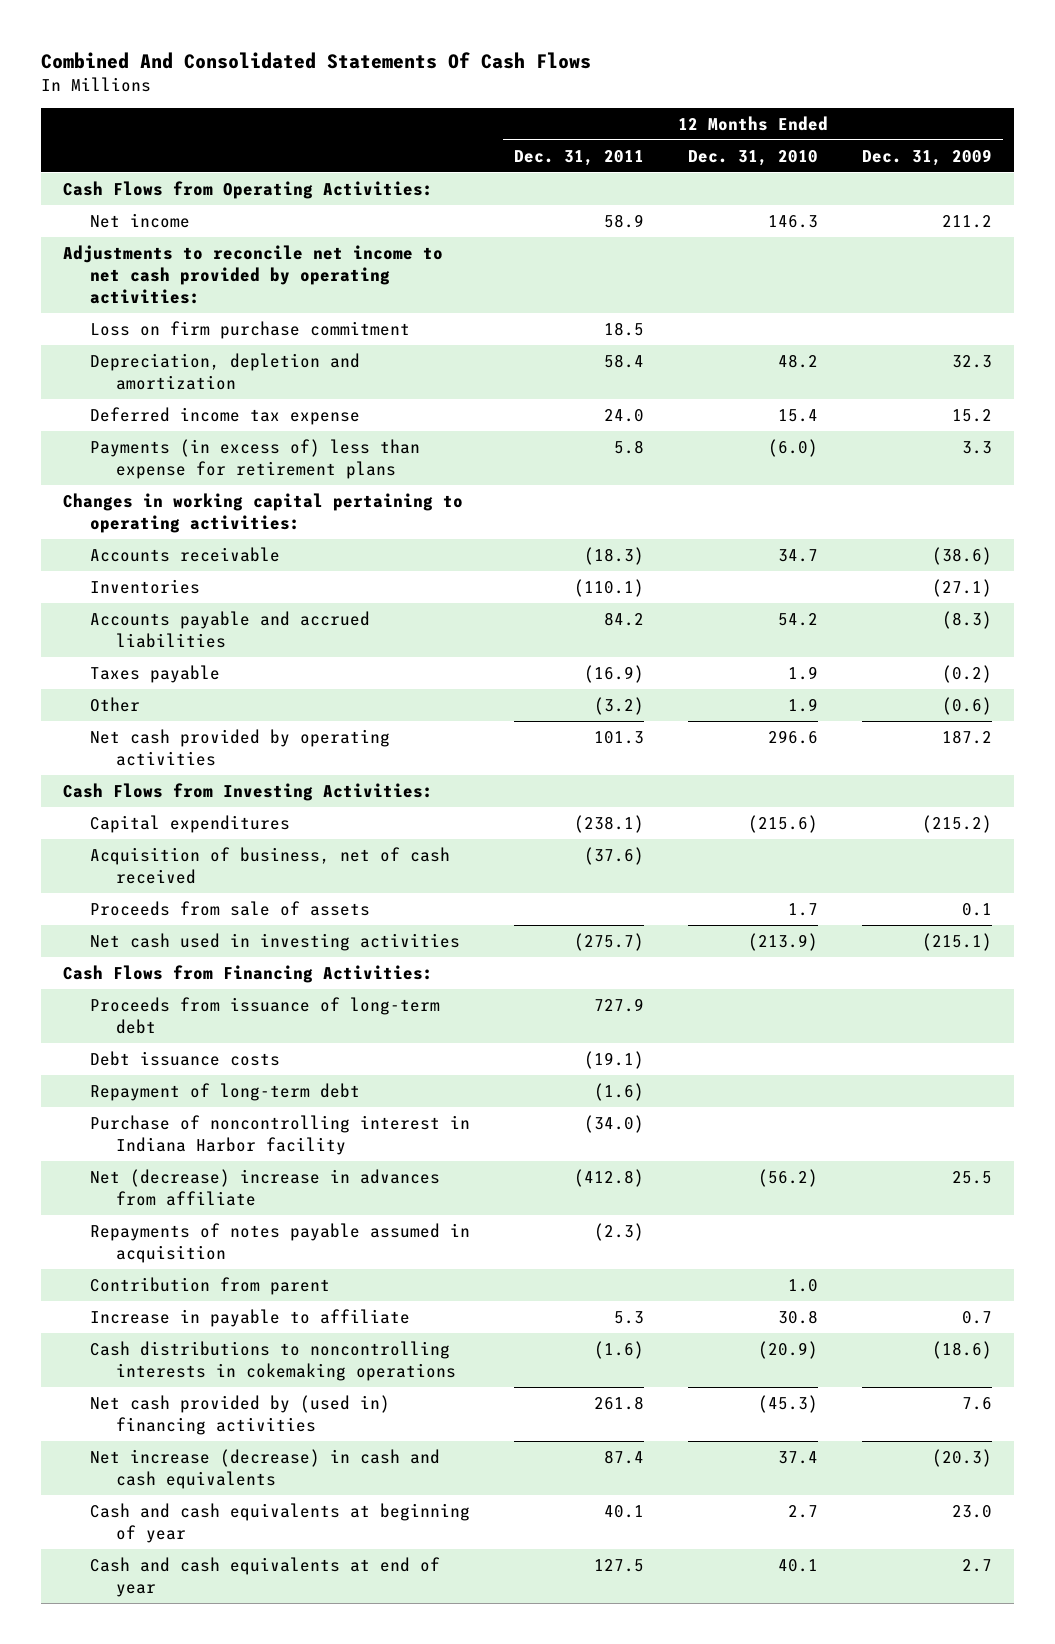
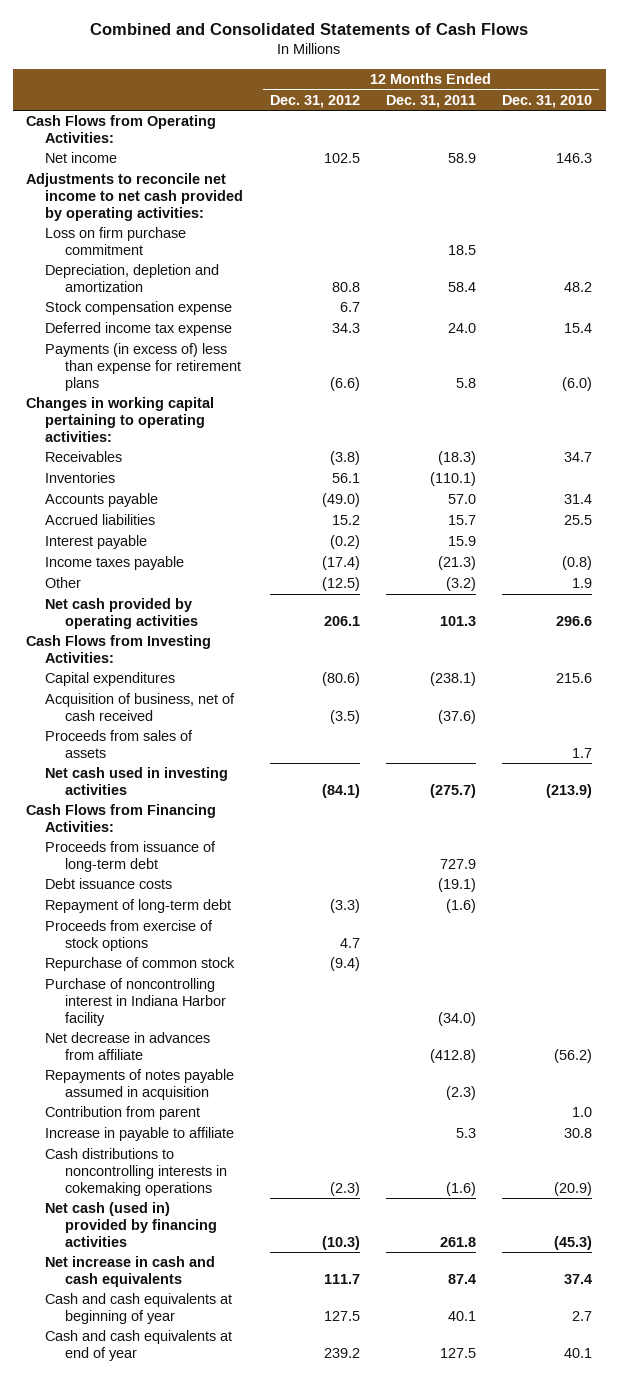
- Combined And Consolidated Statements Of Cash Flows
+ Combined and Consolidated Statements of Cash Flows
- | 12 Months Ended Dec. 31, 2011 | 12 Months Ended Dec. 31, 2010 | 12 Months Ended Dec. 31, 2009
+ | 12 Months Ended Dec. 31, 2012 | 12 Months Ended Dec. 31, 2011 | 12 Months Ended Dec. 31, 2010
+ Stock compensation expense | 6.7 | |
- Accounts receivable | (18.3) | 34.7 | (38.6)
+ Receivables | (3.8) | (18.3) | 34.7
- Accounts payable and accrued liabilities | 84.2 | 54.2 | (8.3)
- Taxes payable | (16.9) | 1.9 | (0.2)
+ Accounts payable | (49.0) | 57.0 | 31.4
+ Accrued liabilities | 15.2 | 15.7 | 25.5
+ Interest payable | (0.2) | 15.9 |
+ Income taxes payable | (17.4) | (21.3) | (0.8)
- Capital expenditures | (238.1) | (215.6) | (215.2)
+ Capital expenditures | (80.6) | (238.1) | 215.6
- Proceeds from sale of assets | | 1.7 | 0.1
+ Proceeds from sales of assets | | | 1.7
+ Proceeds from exercise of stock options | 4.7 | |
+ Repurchase of common stock | (9.4) | |
- Net (decrease) increase in advances from affiliate | (412.8) | (56.2) | 25.5
+ Net decrease in advances from affiliate | | (412.8) | (56.2)
- Net cash provided by (used in) financing activities | 261.8 | (45.3) | 7.6
- Net increase (decrease) in cash and cash equivalents | 87.4 | 37.4 | (20.3)
+ Net cash (used in) provided by financing activities | (10.3) | 261.8 | (45.3)
+ Net increase in cash and cash equivalents | 111.7 | 87.4 | 37.4

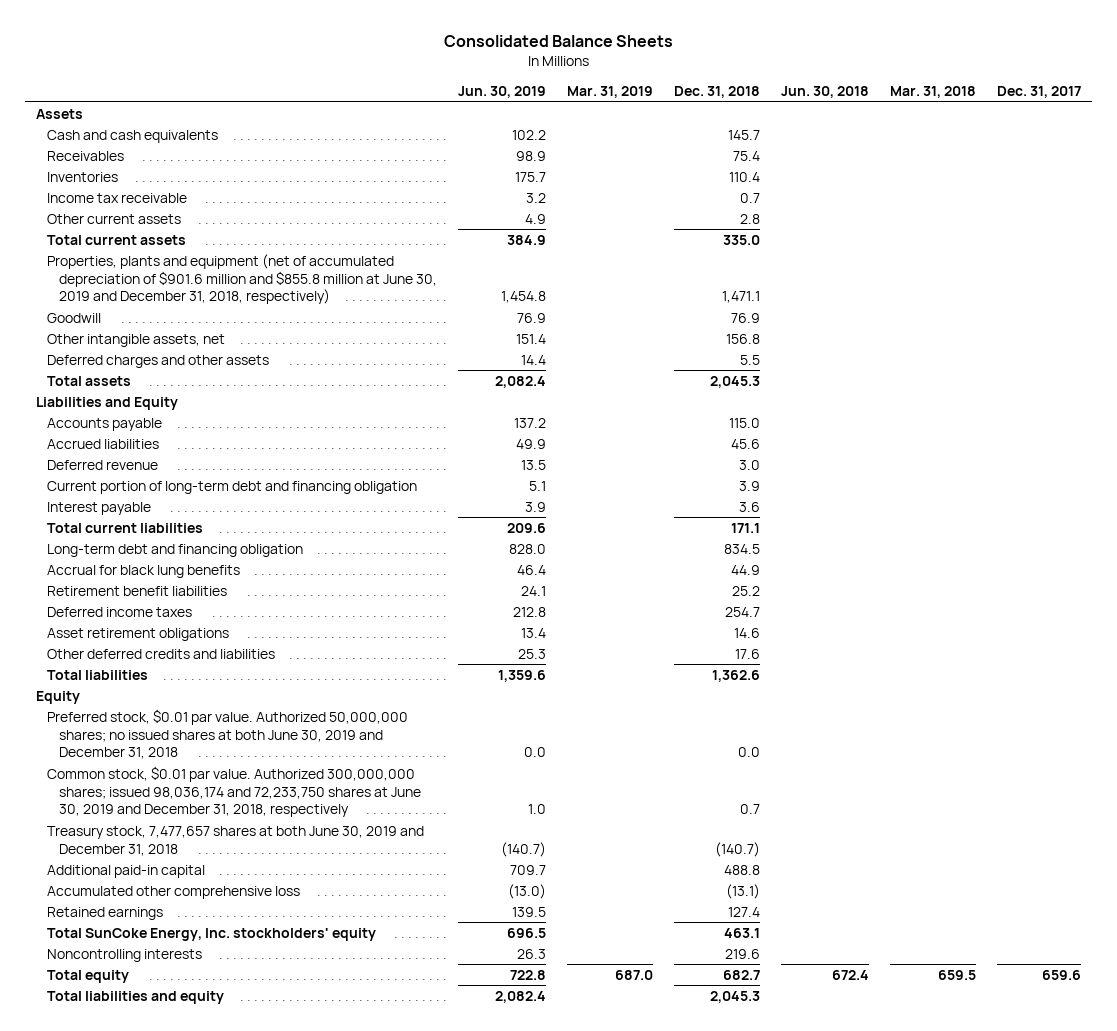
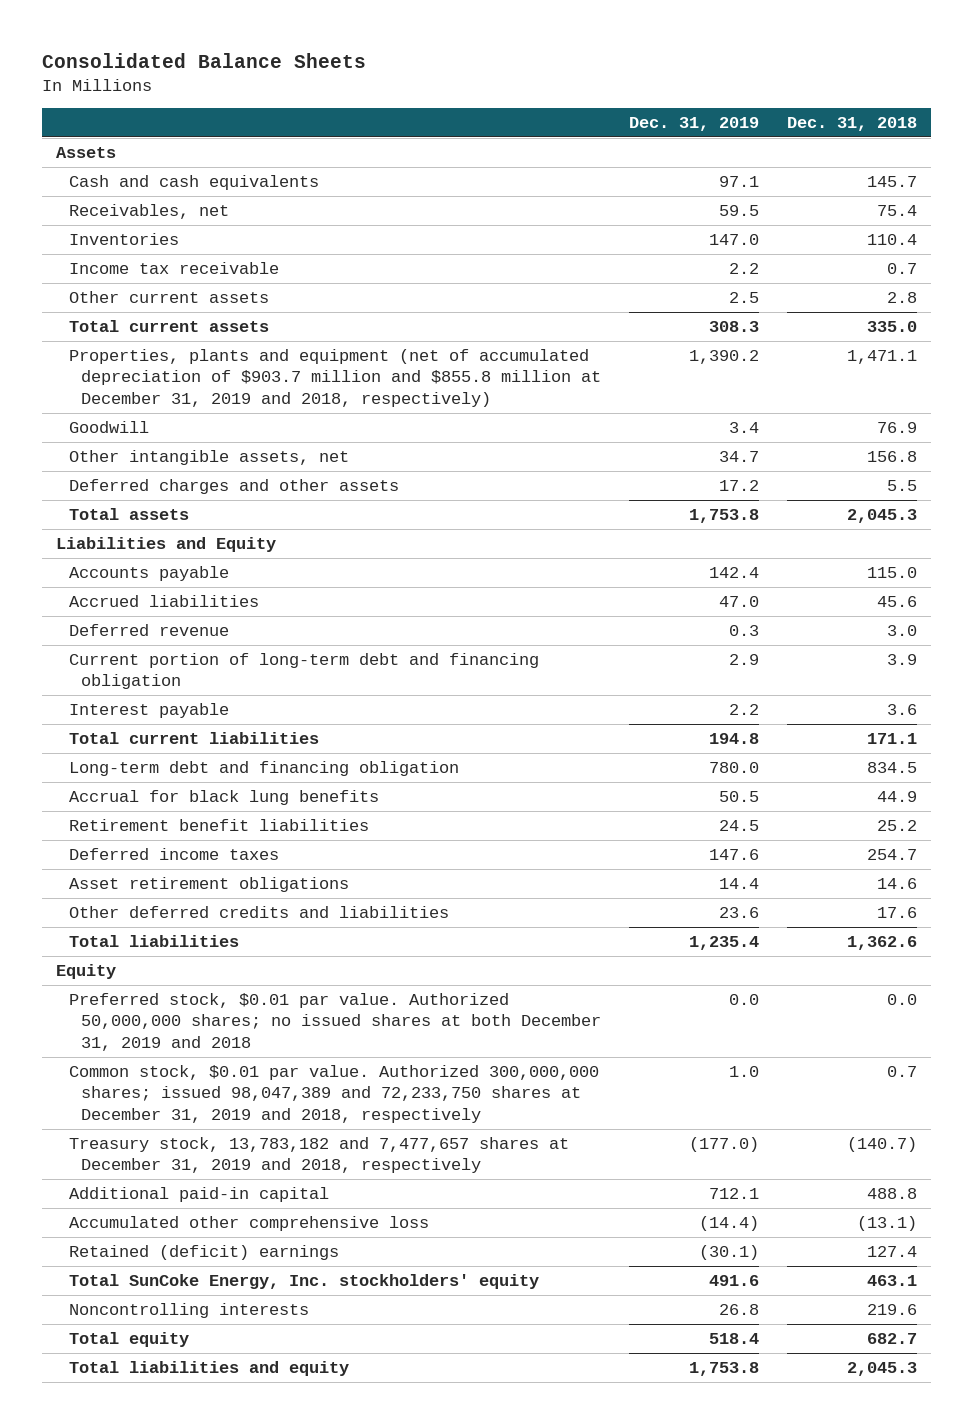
- | Jun. 30, 2019 | Mar. 31, 2019 | Dec. 31, 2018 | Jun. 30, 2018 | Mar. 31, 2018 | Dec. 31, 2017
+ | Dec. 31, 2019 | Dec. 31, 2018
- Receivables | 98.9 | | 75.4 | | |
+ Receivables, net | 59.5 | 75.4
- Properties, plants and equipment (net of accumulated depreciation of $901.6 million and $855.8 million at June 30, 2019 and December 31, 2018, respectively) | 1,454.8 | | 1,471.1 | | |
+ Properties, plants and equipment (net of accumulated depreciation of $903.7 million and $855.8 million at December 31, 2019 and 2018, respectively) | 1,390.2 | 1,471.1
- Preferred stock, $0.01 par value. Authorized 50,000,000 shares; no issued shares at both June 30, 2019 and December 31, 2018 | 0.0 | | 0.0 | | |
- Common stock, $0.01 par value. Authorized 300,000,000 shares; issued 98,036,174 and 72,233,750 shares at June 30, 2019 and December 31, 2018, respectively | 1.0 | | 0.7 | | |
- Treasury stock, 7,477,657 shares at both June 30, 2019 and December 31, 2018 | (140.7) | | (140.7) | | |
+ Preferred stock, $0.01 par value. Authorized 50,000,000 shares; no issued shares at both December 31, 2019 and 2018 | 0.0 | 0.0
+ Common stock, $0.01 par value. Authorized 300,000,000 shares; issued 98,047,389 and 72,233,750 shares at December 31, 2019 and 2018, respectively | 1.0 | 0.7
+ Treasury stock, 13,783,182 and 7,477,657 shares at December 31, 2019 and 2018, respectively | (177.0) | (140.7)
- Retained earnings | 139.5 | | 127.4 | | |
+ Retained (deficit) earnings | (30.1) | 127.4

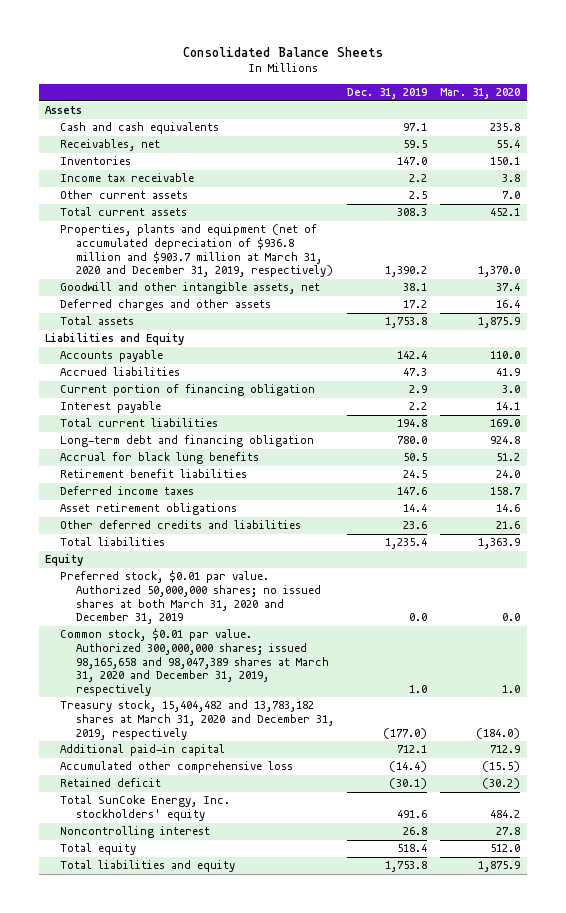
- | Dec. 31, 2019 | Dec. 31, 2018
+ | Dec. 31, 2019 | Mar. 31, 2020
- Properties, plants and equipment (net of accumulated depreciation of $903.7 million and $855.8 million at December 31, 2019 and 2018, respectively) | 1,390.2 | 1,471.1
- Goodwill | 3.4 | 76.9
- Other intangible assets, net | 34.7 | 156.8
+ Properties, plants and equipment (net of accumulated depreciation of $936.8 million and $903.7 million at March 31, 2020 and December 31, 2019, respectively) | 1,390.2 | 1,370.0
+ Goodwill and other intangible assets, net | 38.1 | 37.4
- Accrued liabilities | 47.0 | 45.6
- Deferred revenue | 0.3 | 3.0
- Current portion of long-term debt and financing obligation | 2.9 | 3.9
+ Accrued liabilities | 47.3 | 41.9
+ Current portion of financing obligation | 2.9 | 3.0
- Preferred stock, $0.01 par value. Authorized 50,000,000 shares; no issued shares at both December 31, 2019 and 2018 | 0.0 | 0.0
- Common stock, $0.01 par value. Authorized 300,000,000 shares; issued 98,047,389 and 72,233,750 shares at December 31, 2019 and 2018, respectively | 1.0 | 0.7
- Treasury stock, 13,783,182 and 7,477,657 shares at December 31, 2019 and 2018, respectively | (177.0) | (140.7)
+ Preferred stock, $0.01 par value. Authorized 50,000,000 shares; no issued shares at both March 31, 2020 and December 31, 2019 | 0.0 | 0.0
+ Common stock, $0.01 par value. Authorized 300,000,000 shares; issued 98,165,658 and 98,047,389 shares at March 31, 2020 and December 31, 2019, respectively | 1.0 | 1.0
+ Treasury stock, 15,404,482 and 13,783,182 shares at March 31, 2020 and December 31, 2019, respectively | (177.0) | (184.0)
- Retained (deficit) earnings | (30.1) | 127.4
+ Retained deficit | (30.1) | (30.2)
- Noncontrolling interests | 26.8 | 219.6
+ Noncontrolling interest | 26.8 | 27.8

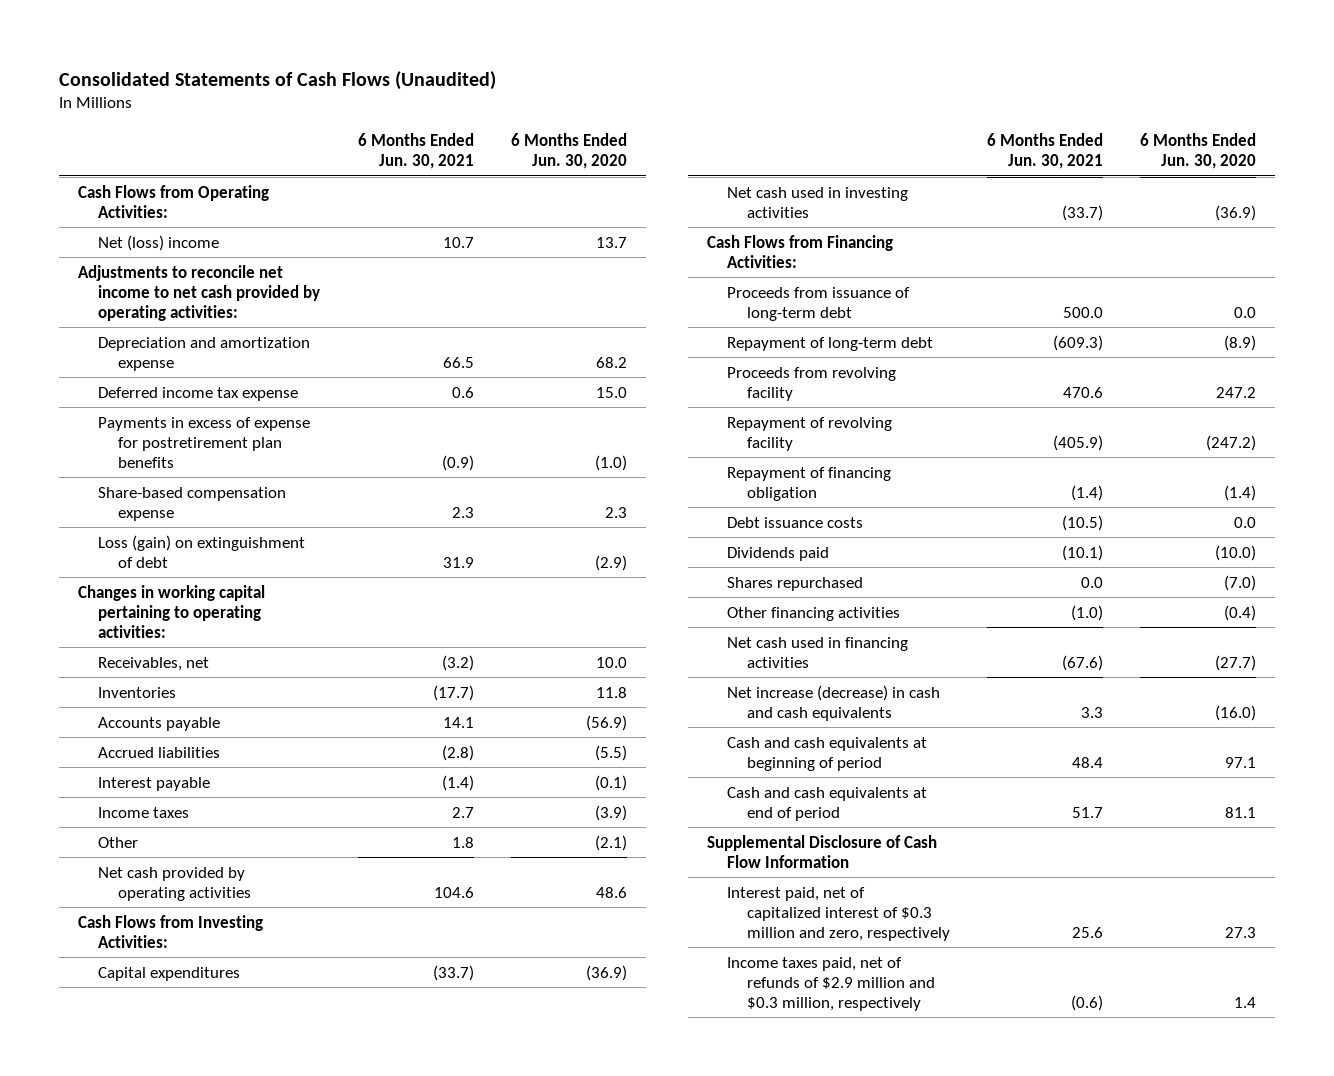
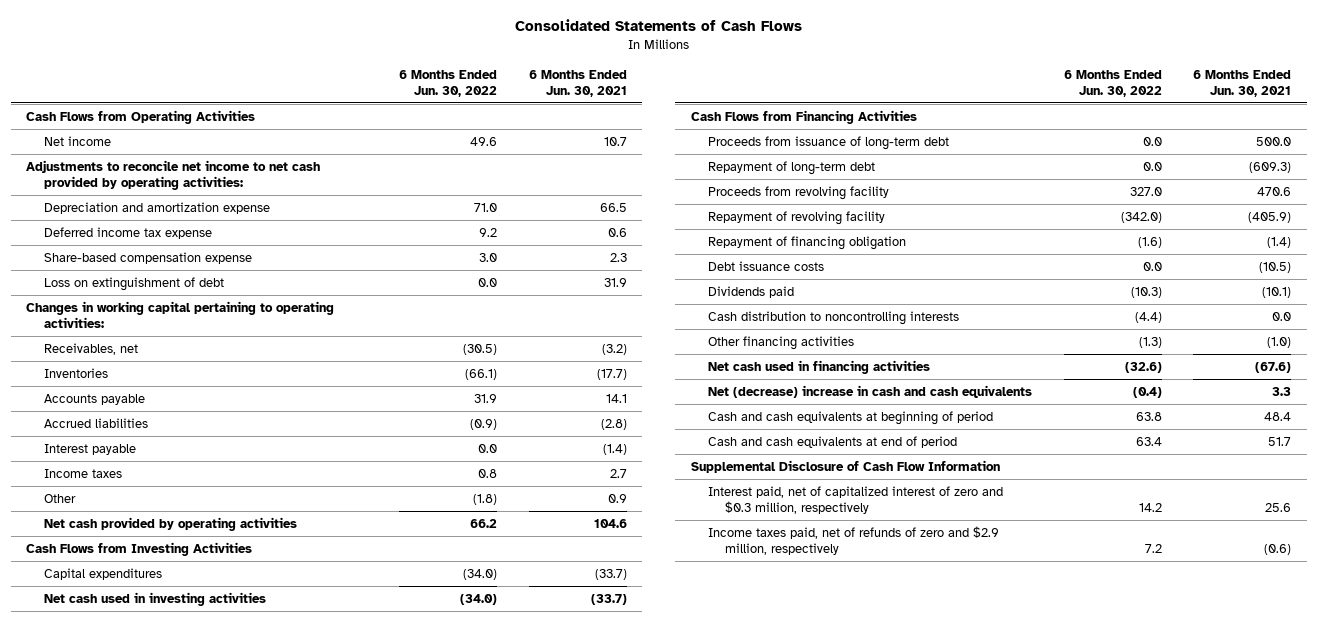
- Consolidated Statements of Cash Flows (Unaudited)
+ Consolidated Statements of Cash Flows
- | 6 Months Ended Jun. 30, 2021 | 6 Months Ended Jun. 30, 2020
+ | 6 Months Ended Jun. 30, 2022 | 6 Months Ended Jun. 30, 2021
- Cash Flows from Operating Activities:
- Net (loss) income | 10.7 | 13.7
+ Cash Flows from Operating Activities
+ Net income | 49.6 | 10.7
- Payments in excess of expense for postretirement plan benefits | (0.9) | (1.0)
- Loss (gain) on extinguishment of debt | 31.9 | (2.9)
+ Loss on extinguishment of debt | 0.0 | 31.9
- Other | 1.8 | (2.1)
+ Other | (1.8) | 0.9
- Cash Flows from Investing Activities:
+ Cash Flows from Investing Activities
- Cash Flows from Financing Activities:
+ Cash Flows from Financing Activities
- Shares repurchased | 0.0 | (7.0)
+ Cash distribution to noncontrolling interests | (4.4) | 0.0
- Net increase (decrease) in cash and cash equivalents | 3.3 | (16.0)
+ Net (decrease) increase in cash and cash equivalents | (0.4) | 3.3
- Interest paid, net of capitalized interest of $0.3 million and zero, respectively | 25.6 | 27.3
- Income taxes paid, net of refunds of $2.9 million and $0.3 million, respectively | (0.6) | 1.4
+ Interest paid, net of capitalized interest of zero and $0.3 million, respectively | 14.2 | 25.6
+ Income taxes paid, net of refunds of zero and $2.9 million, respectively | 7.2 | (0.6)

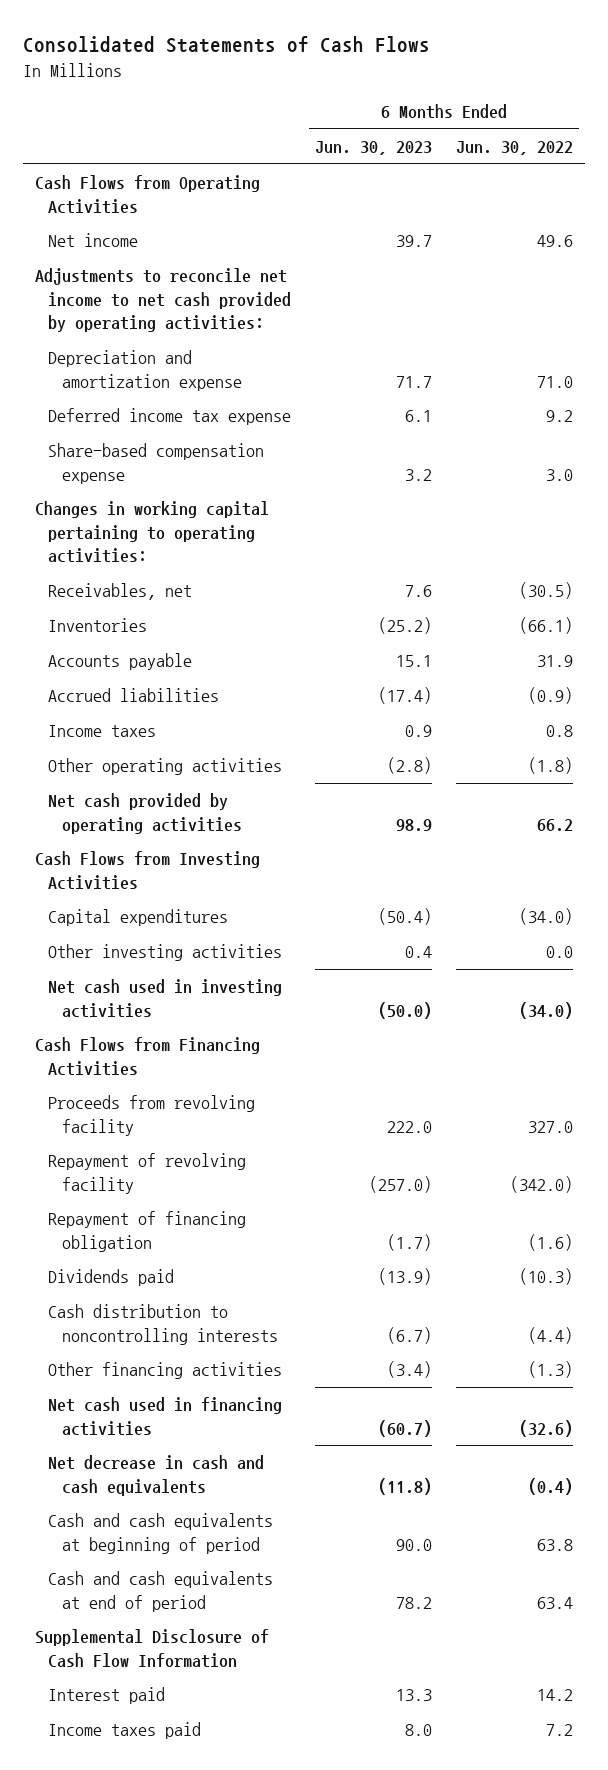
- | 6 Months Ended Jun. 30, 2022 | 6 Months Ended Jun. 30, 2021
+ | 6 Months Ended Jun. 30, 2023 | 6 Months Ended Jun. 30, 2022
- Loss on extinguishment of debt | 0.0 | 31.9
- Interest payable | 0.0 | (1.4)
- Other | (1.8) | 0.9
+ Other operating activities | (2.8) | (1.8)
+ Other investing activities | 0.4 | 0.0
- Proceeds from issuance of long-term debt | 0.0 | 500.0
- Repayment of long-term debt | 0.0 | (609.3)
- Debt issuance costs | 0.0 | (10.5)
- Net (decrease) increase in cash and cash equivalents | (0.4) | 3.3
+ Net decrease in cash and cash equivalents | (11.8) | (0.4)
- Interest paid, net of capitalized interest of zero and $0.3 million, respectively | 14.2 | 25.6
- Income taxes paid, net of refunds of zero and $2.9 million, respectively | 7.2 | (0.6)
+ Interest paid | 13.3 | 14.2
+ Income taxes paid | 8.0 | 7.2

